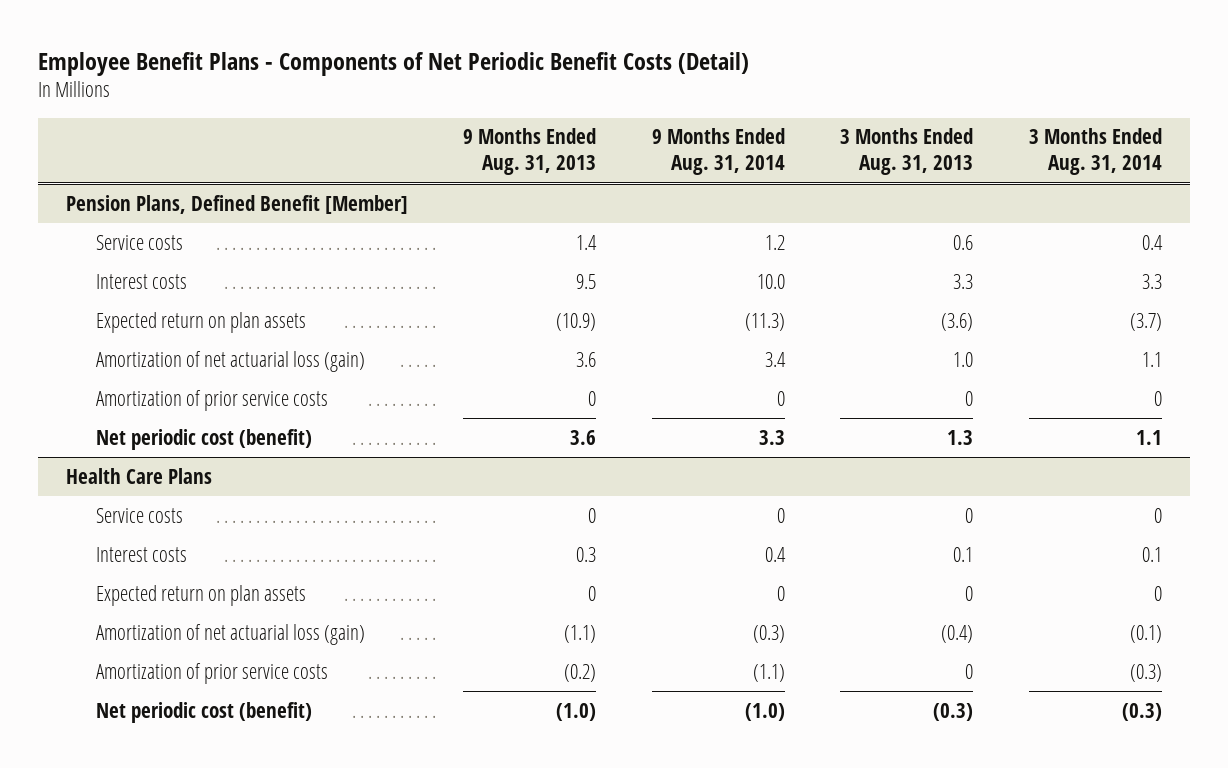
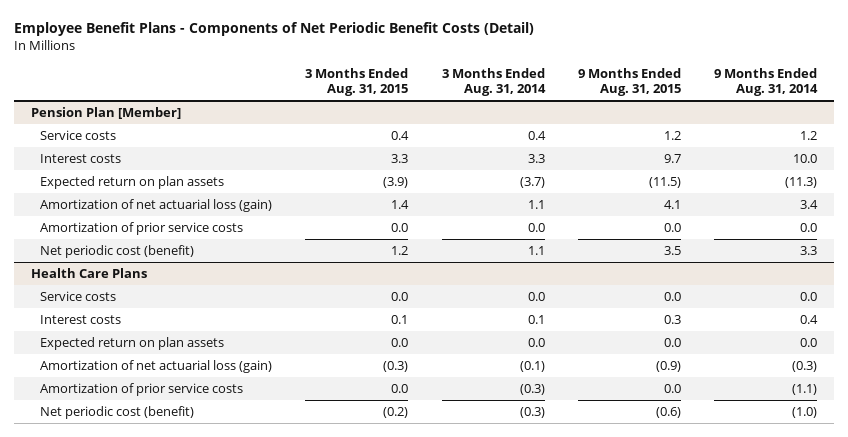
- | 9 Months Ended Aug. 31, 2013 | 9 Months Ended Aug. 31, 2014 | 3 Months Ended Aug. 31, 2013 | 3 Months Ended Aug. 31, 2014
+ | 3 Months Ended Aug. 31, 2015 | 3 Months Ended Aug. 31, 2014 | 9 Months Ended Aug. 31, 2015 | 9 Months Ended Aug. 31, 2014
- Pension Plans, Defined Benefit [Member]
+ Pension Plan [Member]
- Amortization of prior service costs | 0 | 0 | 0 | 0
+ Amortization of prior service costs | 0.0 | 0.0 | 0.0 | 0.0
@ Health Care Plans
- Service costs | 0 | 0 | 0 | 0
+ Service costs | 0.0 | 0.0 | 0.0 | 0.0
- Expected return on plan assets | 0 | 0 | 0 | 0
+ Expected return on plan assets | 0.0 | 0.0 | 0.0 | 0.0

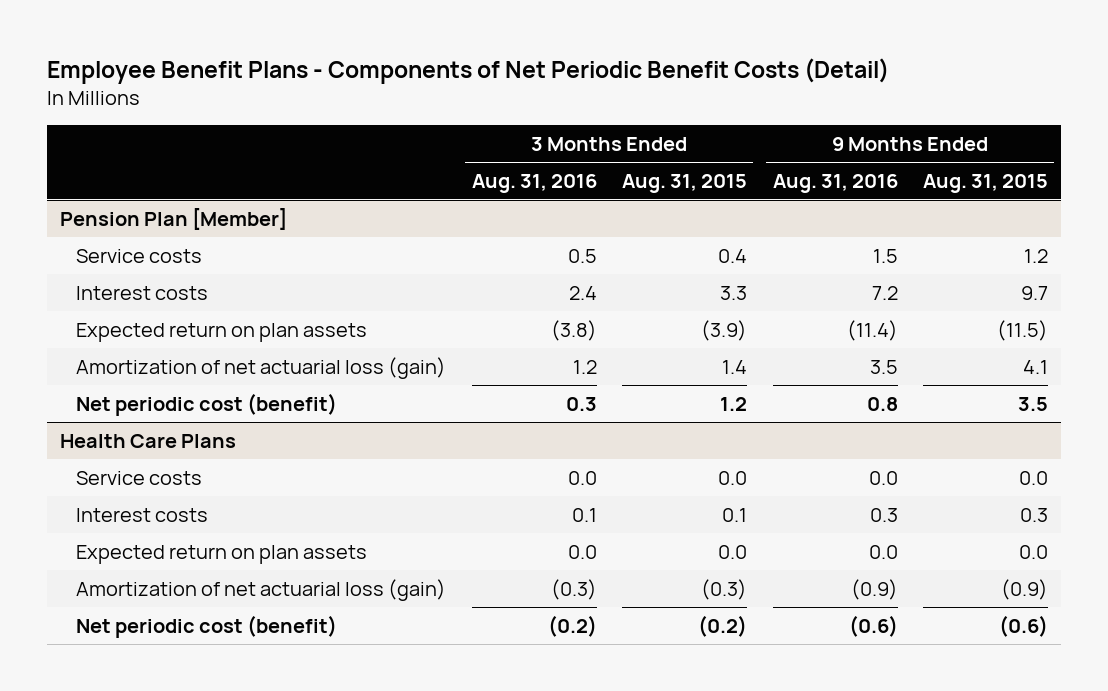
- | 3 Months Ended Aug. 31, 2015 | 3 Months Ended Aug. 31, 2014 | 9 Months Ended Aug. 31, 2015 | 9 Months Ended Aug. 31, 2014
+ | 3 Months Ended Aug. 31, 2016 | 3 Months Ended Aug. 31, 2015 | 9 Months Ended Aug. 31, 2016 | 9 Months Ended Aug. 31, 2015
@ Pension Plan [Member]
- Amortization of prior service costs | 0.0 | 0.0 | 0.0 | 0.0
@ Health Care Plans
- Amortization of prior service costs | 0.0 | (0.3) | 0.0 | (1.1)

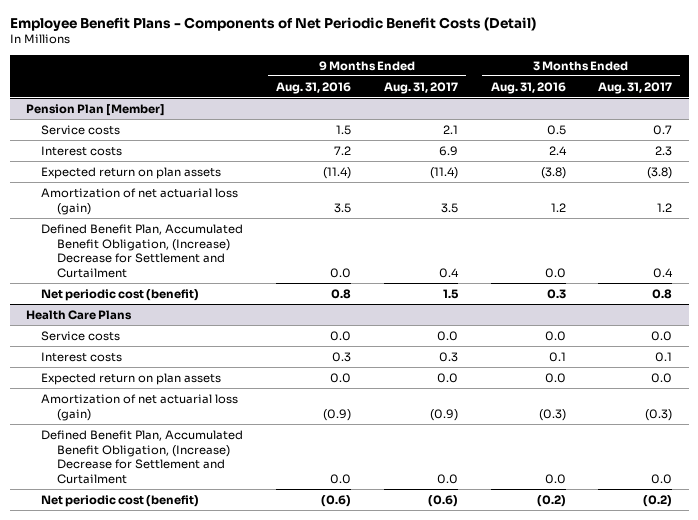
- | 3 Months Ended Aug. 31, 2016 | 3 Months Ended Aug. 31, 2015 | 9 Months Ended Aug. 31, 2016 | 9 Months Ended Aug. 31, 2015
+ | 9 Months Ended Aug. 31, 2016 | 9 Months Ended Aug. 31, 2017 | 3 Months Ended Aug. 31, 2016 | 3 Months Ended Aug. 31, 2017
@ Pension Plan [Member]
+ Defined Benefit Plan, Accumulated Benefit Obligation, (Increase) Decrease for Settlement and Curtailment | 0.0 | 0.4 | 0.0 | 0.4
@ Health Care Plans
+ Defined Benefit Plan, Accumulated Benefit Obligation, (Increase) Decrease for Settlement and Curtailment | 0.0 | 0.0 | 0.0 | 0.0

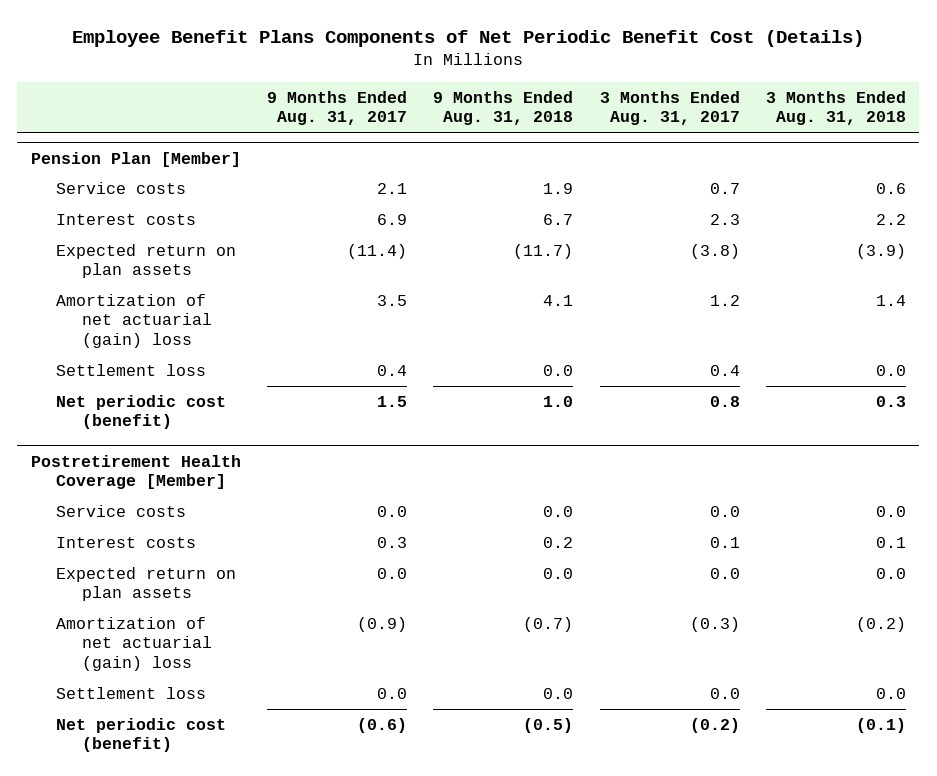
- Employee Benefit Plans - Components of Net Periodic Benefit Costs (Detail)
+ Employee Benefit Plans Components of Net Periodic Benefit Cost (Details)
- | 9 Months Ended Aug. 31, 2016 | 9 Months Ended Aug. 31, 2017 | 3 Months Ended Aug. 31, 2016 | 3 Months Ended Aug. 31, 2017
+ | 9 Months Ended Aug. 31, 2017 | 9 Months Ended Aug. 31, 2018 | 3 Months Ended Aug. 31, 2017 | 3 Months Ended Aug. 31, 2018
@ Pension Plan [Member]
- Amortization of net actuarial loss (gain) | 3.5 | 3.5 | 1.2 | 1.2
- Defined Benefit Plan, Accumulated Benefit Obligation, (Increase) Decrease for Settlement and Curtailment | 0.0 | 0.4 | 0.0 | 0.4
+ Amortization of net actuarial (gain) loss | 3.5 | 4.1 | 1.2 | 1.4
+ Settlement loss | 0.4 | 0.0 | 0.4 | 0.0
- Health Care Plans
+ Postretirement Health Coverage [Member]
- Amortization of net actuarial loss (gain) | (0.9) | (0.9) | (0.3) | (0.3)
- Defined Benefit Plan, Accumulated Benefit Obligation, (Increase) Decrease for Settlement and Curtailment | 0.0 | 0.0 | 0.0 | 0.0
+ Amortization of net actuarial (gain) loss | (0.9) | (0.7) | (0.3) | (0.2)
+ Settlement loss | 0.0 | 0.0 | 0.0 | 0.0

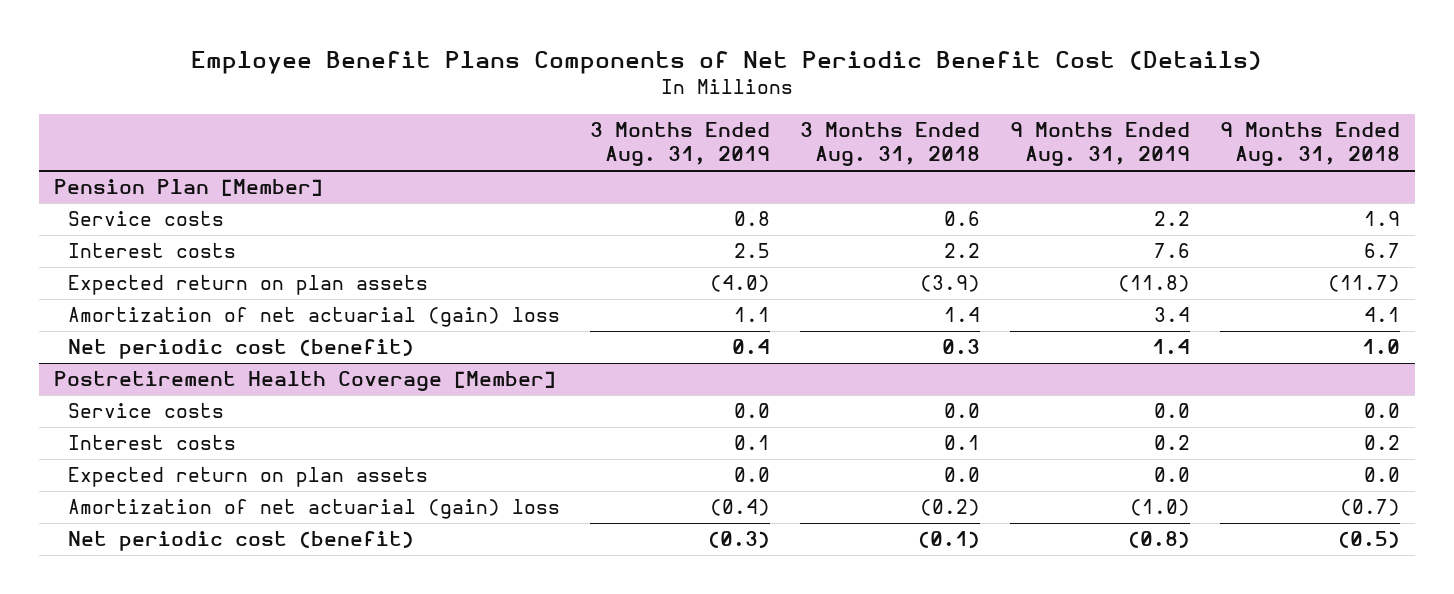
- | 9 Months Ended Aug. 31, 2017 | 9 Months Ended Aug. 31, 2018 | 3 Months Ended Aug. 31, 2017 | 3 Months Ended Aug. 31, 2018
+ | 3 Months Ended Aug. 31, 2019 | 3 Months Ended Aug. 31, 2018 | 9 Months Ended Aug. 31, 2019 | 9 Months Ended Aug. 31, 2018
@ Pension Plan [Member]
- Settlement loss | 0.4 | 0.0 | 0.4 | 0.0
@ Postretirement Health Coverage [Member]
- Settlement loss | 0.0 | 0.0 | 0.0 | 0.0

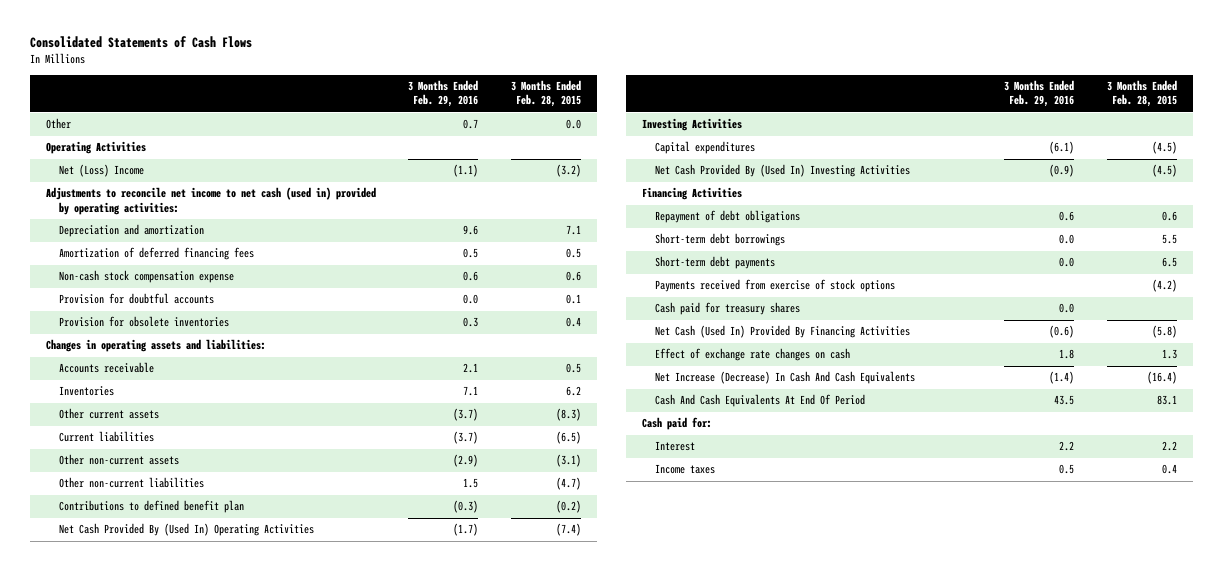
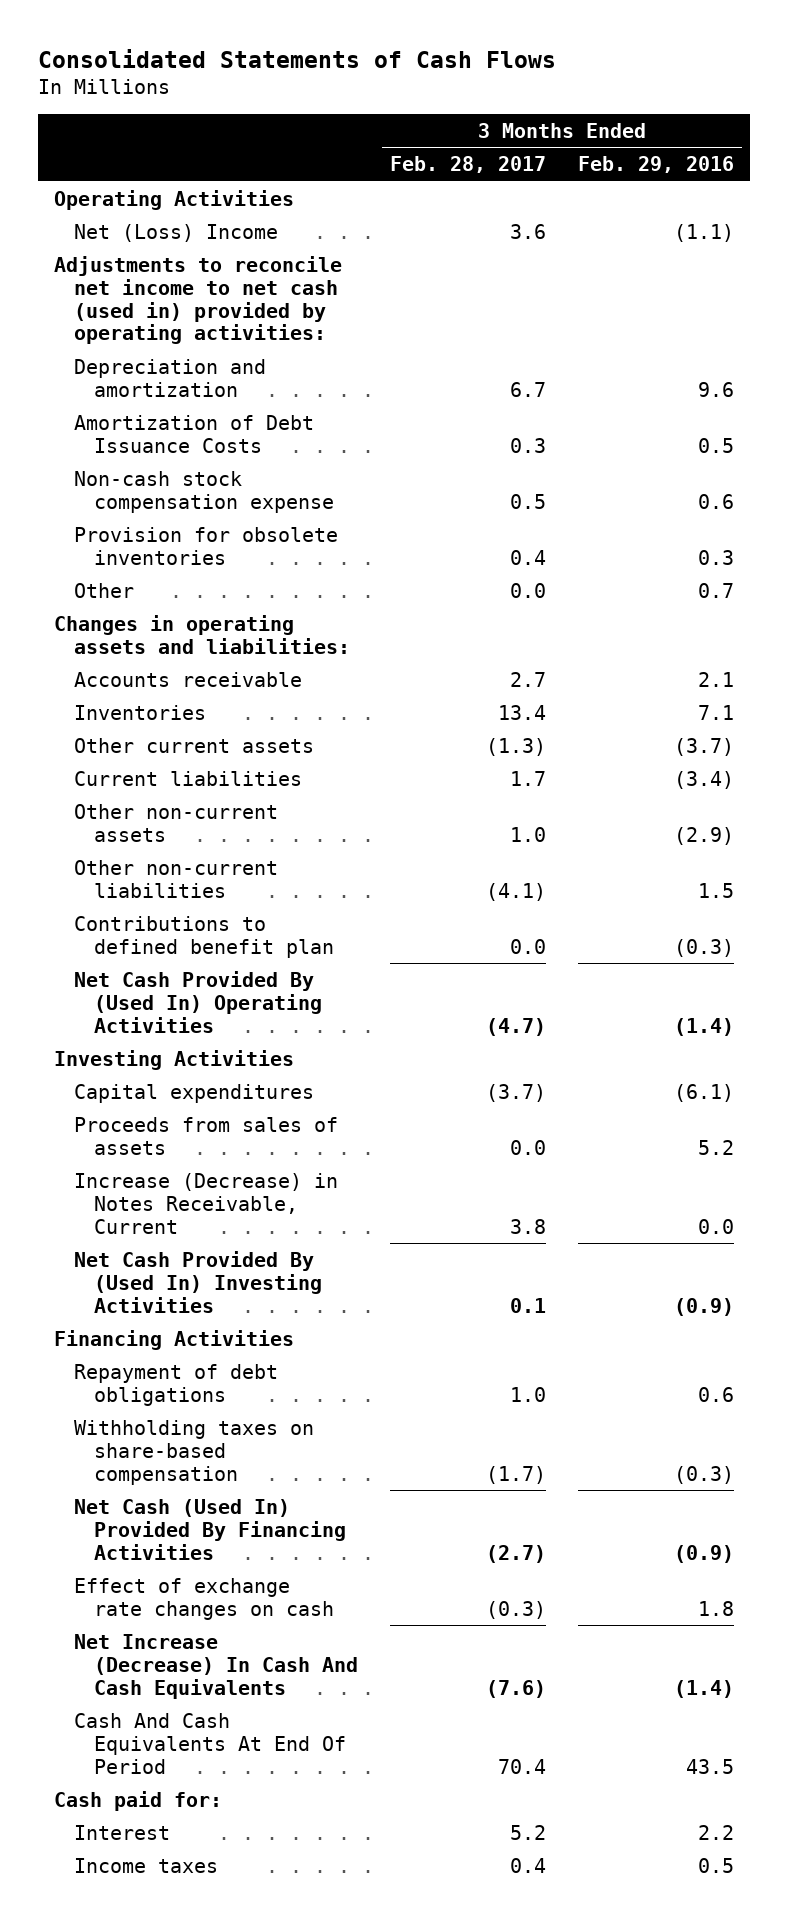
- | 3 Months Ended Feb. 29, 2016 | 3 Months Ended Feb. 28, 2015
+ | 3 Months Ended Feb. 28, 2017 | 3 Months Ended Feb. 29, 2016
- Amortization of deferred financing fees | 0.5 | 0.5
+ Amortization of Debt Issuance Costs | 0.3 | 0.5
- Provision for doubtful accounts | 0.0 | 0.1
moved down: Other | 0.0 | 0.7
- Current liabilities | (3.7) | (6.5)
+ Current liabilities | 1.7 | (3.4)
- Net Cash Provided By (Used In) Operating Activities | (1.7) | (7.4)
+ Net Cash Provided By (Used In) Operating Activities | (4.7) | (1.4)
+ Proceeds from sales of assets | 0.0 | 5.2
+ Increase (Decrease) in Notes Receivable, Current | 3.8 | 0.0
- Short-term debt borrowings | 0.0 | 5.5
- Short-term debt payments | 0.0 | 6.5
- Payments received from exercise of stock options | | (4.2)
- Cash paid for treasury shares | 0.0 |
- Net Cash (Used In) Provided By Financing Activities | (0.6) | (5.8)
+ Withholding taxes on share-based compensation | (1.7) | (0.3)
+ Net Cash (Used In) Provided By Financing Activities | (2.7) | (0.9)

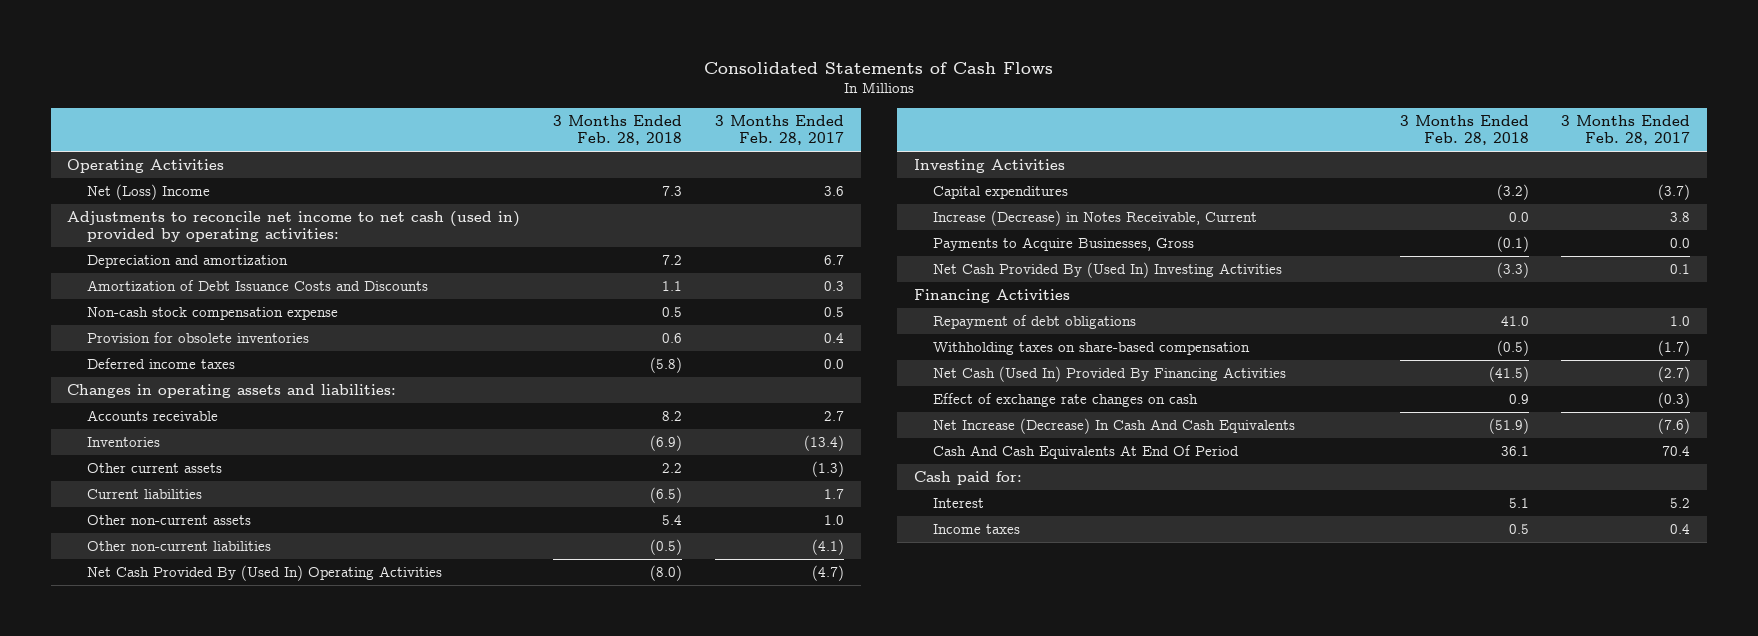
- | 3 Months Ended Feb. 28, 2017 | 3 Months Ended Feb. 29, 2016
+ | 3 Months Ended Feb. 28, 2018 | 3 Months Ended Feb. 28, 2017
- Amortization of Debt Issuance Costs | 0.3 | 0.5
+ Amortization of Debt Issuance Costs and Discounts | 1.1 | 0.3
- Other | 0.0 | 0.7
+ Deferred income taxes | (5.8) | 0.0
- Inventories | 13.4 | 7.1
+ Inventories | (6.9) | (13.4)
- Contributions to defined benefit plan | 0.0 | (0.3)
- Proceeds from sales of assets | 0.0 | 5.2
+ Payments to Acquire Businesses, Gross | (0.1) | 0.0

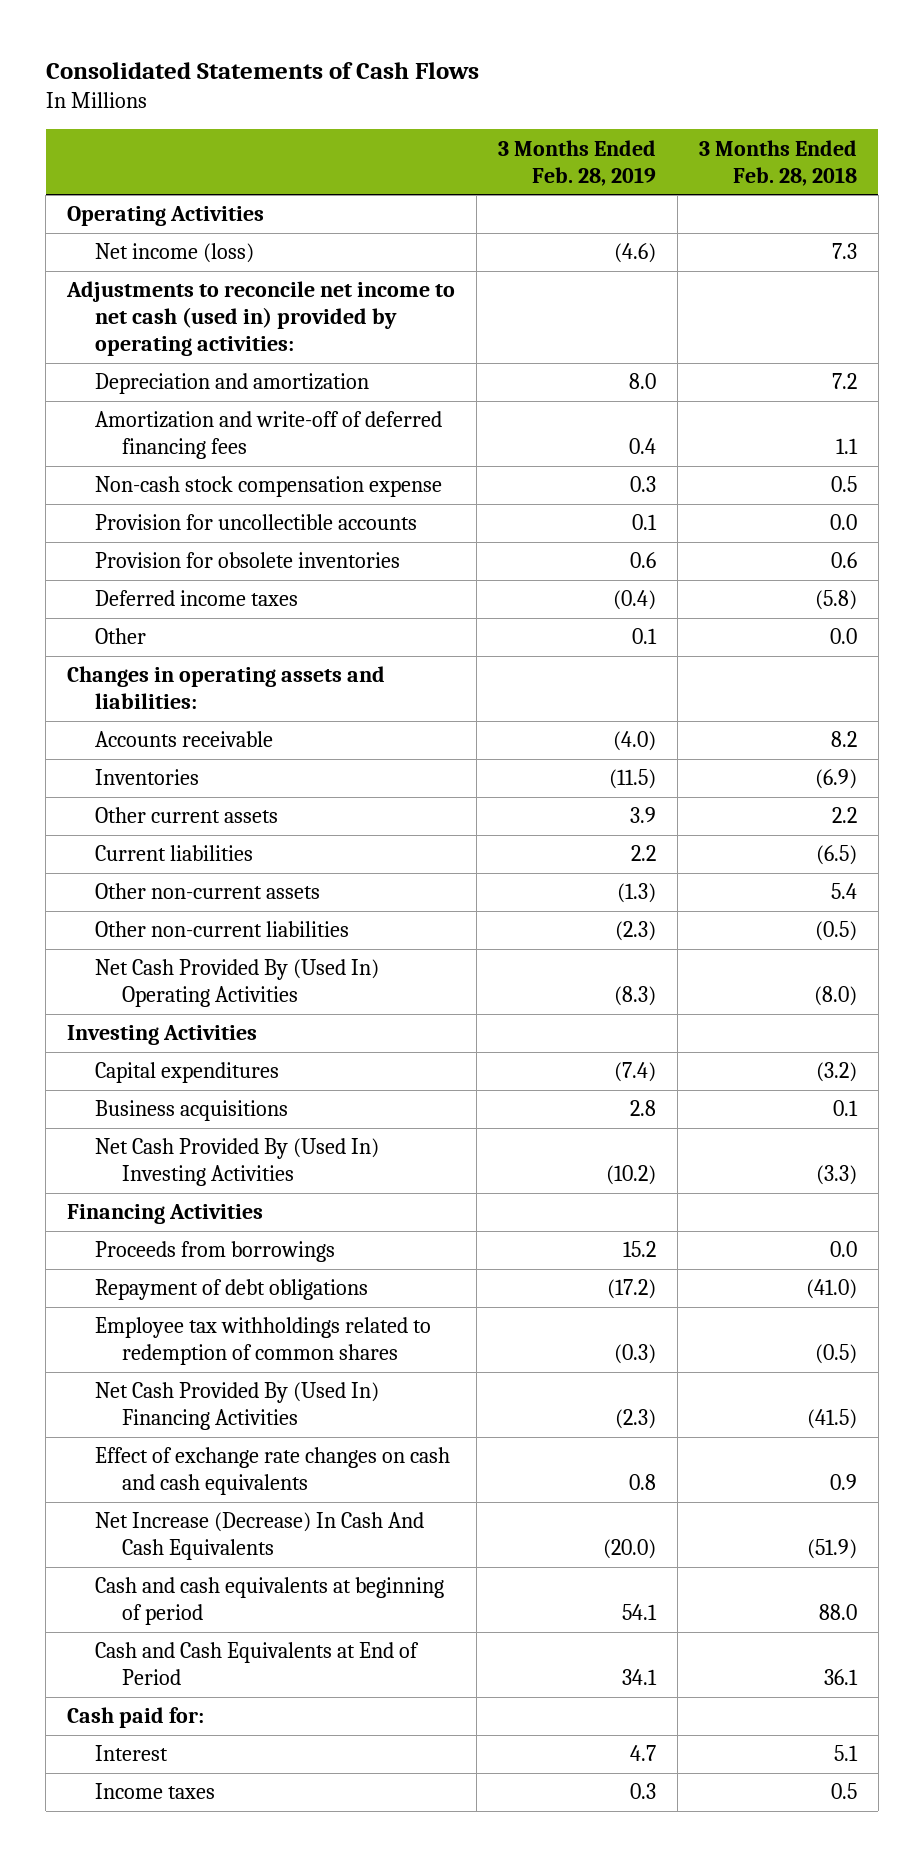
- | 3 Months Ended Feb. 28, 2018 | 3 Months Ended Feb. 28, 2017
+ | 3 Months Ended Feb. 28, 2019 | 3 Months Ended Feb. 28, 2018
- Net (Loss) Income | 7.3 | 3.6
+ Net income (loss) | (4.6) | 7.3
- Amortization of Debt Issuance Costs and Discounts | 1.1 | 0.3
+ Amortization and write-off of deferred financing fees | 0.4 | 1.1
+ Provision for uncollectible accounts | 0.1 | 0.0
+ Other | 0.1 | 0.0
- Increase (Decrease) in Notes Receivable, Current | 0.0 | 3.8
- Payments to Acquire Businesses, Gross | (0.1) | 0.0
+ Business acquisitions | 2.8 | 0.1
- Repayment of debt obligations | 41.0 | 1.0
- Withholding taxes on share-based compensation | (0.5) | (1.7)
- Net Cash (Used In) Provided By Financing Activities | (41.5) | (2.7)
- Effect of exchange rate changes on cash | 0.9 | (0.3)
+ Proceeds from borrowings | 15.2 | 0.0
+ Repayment of debt obligations | (17.2) | (41.0)
+ Employee tax withholdings related to redemption of common shares | (0.3) | (0.5)
+ Net Cash Provided By (Used In) Financing Activities | (2.3) | (41.5)
+ Effect of exchange rate changes on cash and cash equivalents | 0.8 | 0.9
- Cash And Cash Equivalents At End Of Period | 36.1 | 70.4
+ Cash and cash equivalents at beginning of period | 54.1 | 88.0
+ Cash and Cash Equivalents at End of Period | 34.1 | 36.1

